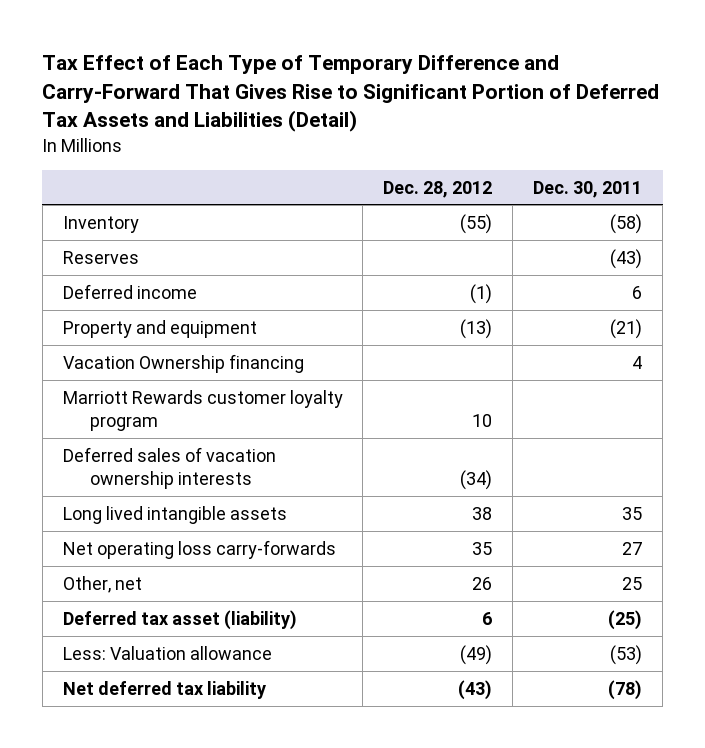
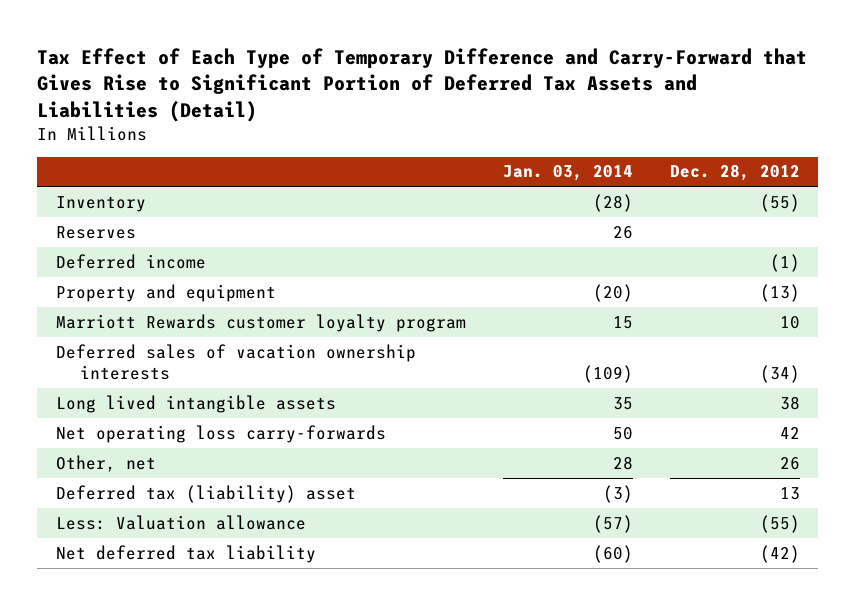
- Tax Effect of Each Type of Temporary Difference and Carry-Forward That Gives Rise to Significant Portion of Deferred Tax Assets and Liabilities (Detail)
+ Tax Effect of Each Type of Temporary Difference and Carry-Forward that Gives Rise to Significant Portion of Deferred Tax Assets and Liabilities (Detail)
- | Dec. 28, 2012 | Dec. 30, 2011
+ | Jan. 03, 2014 | Dec. 28, 2012
- Vacation Ownership financing | | 4
- Net operating loss carry-forwards | 35 | 27
+ Net operating loss carry-forwards | 50 | 42
- Deferred tax asset (liability) | 6 | (25)
- Less: Valuation allowance | (49) | (53)
- Net deferred tax liability | (43) | (78)
+ Deferred tax (liability) asset | (3) | 13
+ Less: Valuation allowance | (57) | (55)
+ Net deferred tax liability | (60) | (42)

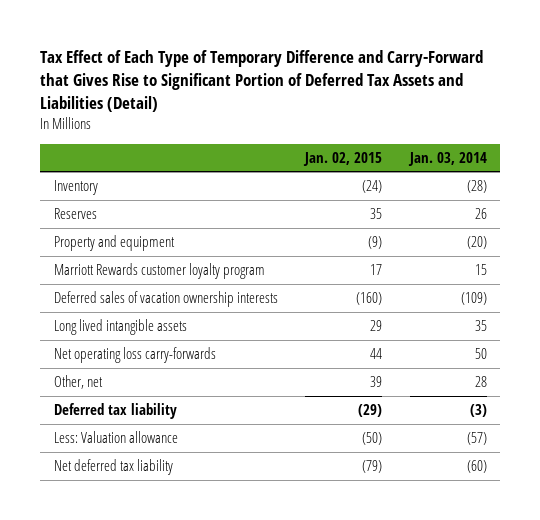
- | Jan. 03, 2014 | Dec. 28, 2012
+ | Jan. 02, 2015 | Jan. 03, 2014
- Deferred income | | (1)
- Deferred tax (liability) asset | (3) | 13
+ Deferred tax liability | (29) | (3)

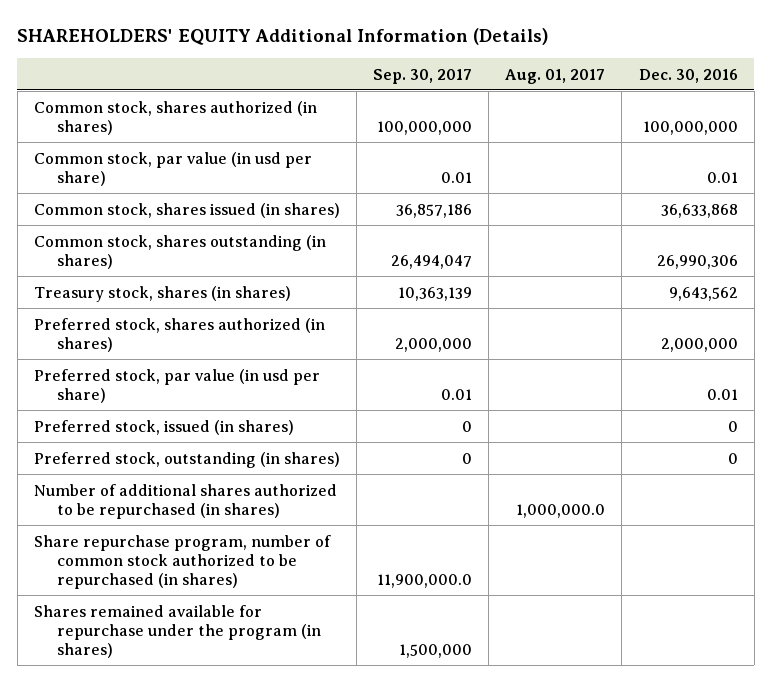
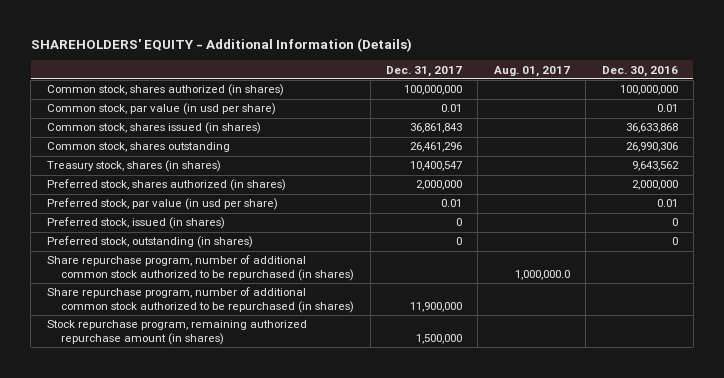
- SHAREHOLDERS' EQUITY Additional Information (Details)
+ SHAREHOLDERS' EQUITY - Additional Information (Details)
- | Sep. 30, 2017 | Aug. 01, 2017 | Dec. 30, 2016
+ | Dec. 31, 2017 | Aug. 01, 2017 | Dec. 30, 2016
- Common stock, shares outstanding (in shares) | 26,494,047 | | 26,990,306
+ Common stock, shares outstanding | 26,461,296 | | 26,990,306
- Number of additional shares authorized to be repurchased (in shares) | | 1,000,000.0 |
- Share repurchase program, number of common stock authorized to be repurchased (in shares) | 11,900,000.0 | |
- Shares remained available for repurchase under the program (in shares) | 1,500,000 | |
+ Share repurchase program, number of additional common stock authorized to be repurchased (in shares) | | 1,000,000.0 |
+ Share repurchase program, number of additional common stock authorized to be repurchased (in shares) | 11,900,000 | |
+ Stock repurchase program, remaining authorized repurchase amount (in shares) | 1,500,000 | |

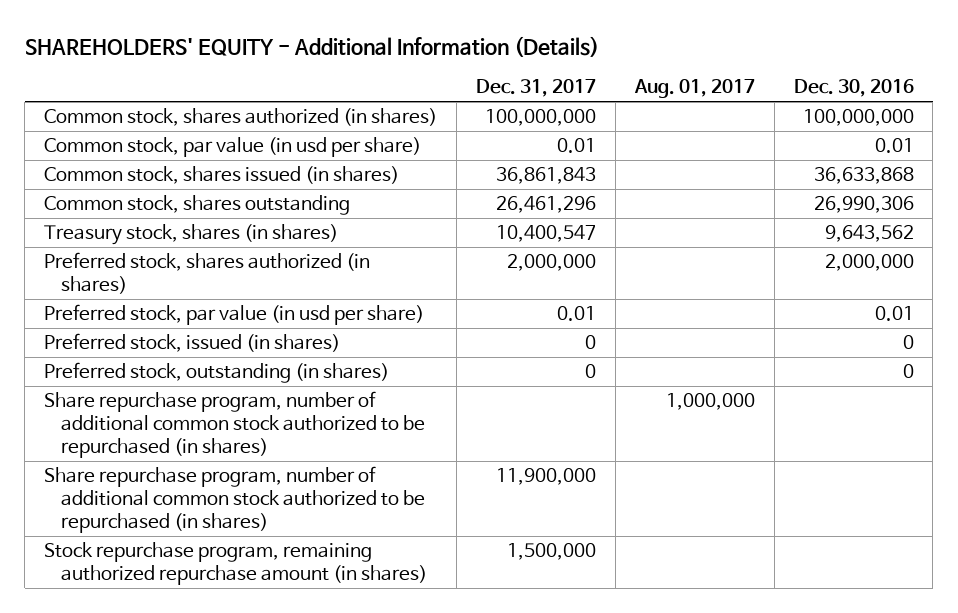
- Share repurchase program, number of additional common stock authorized to be repurchased (in shares) | | 1,000,000.0 |
+ Share repurchase program, number of additional common stock authorized to be repurchased (in shares) | | 1,000,000 |

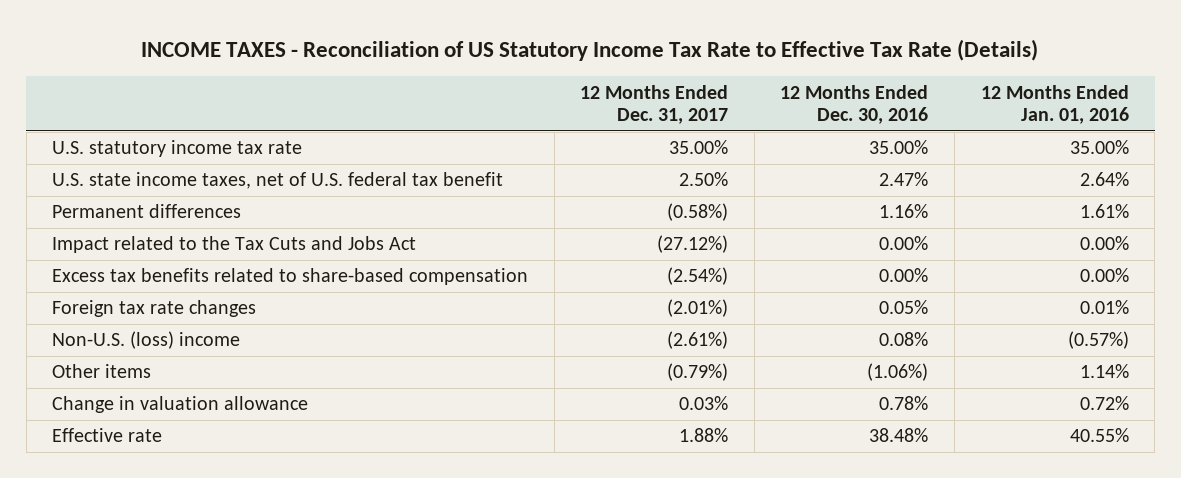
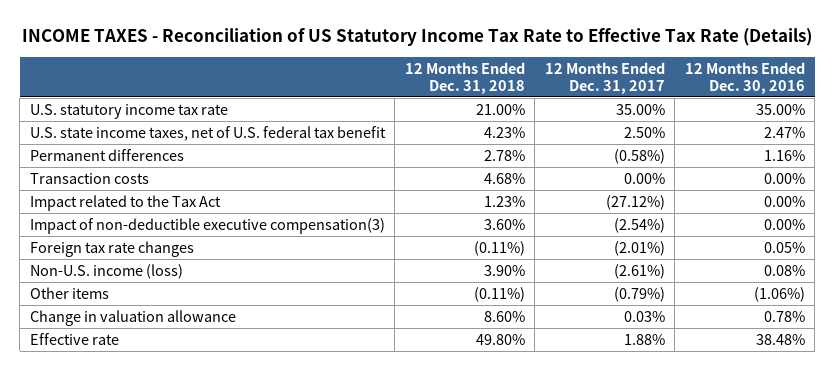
- | 12 Months Ended Dec. 31, 2017 | 12 Months Ended Dec. 30, 2016 | 12 Months Ended Jan. 01, 2016
+ | 12 Months Ended Dec. 31, 2018 | 12 Months Ended Dec. 31, 2017 | 12 Months Ended Dec. 30, 2016
- Impact related to the Tax Cuts and Jobs Act | (27.12%) | 0.00% | 0.00%
- Excess tax benefits related to share-based compensation | (2.54%) | 0.00% | 0.00%
+ Transaction costs | 4.68% | 0.00% | 0.00%
+ Impact related to the Tax Act | 1.23% | (27.12%) | 0.00%
+ Impact of non-deductible executive compensation(3) | 3.60% | (2.54%) | 0.00%
- Non-U.S. (loss) income | (2.61%) | 0.08% | (0.57%)
+ Non-U.S. income (loss) | 3.90% | (2.61%) | 0.08%

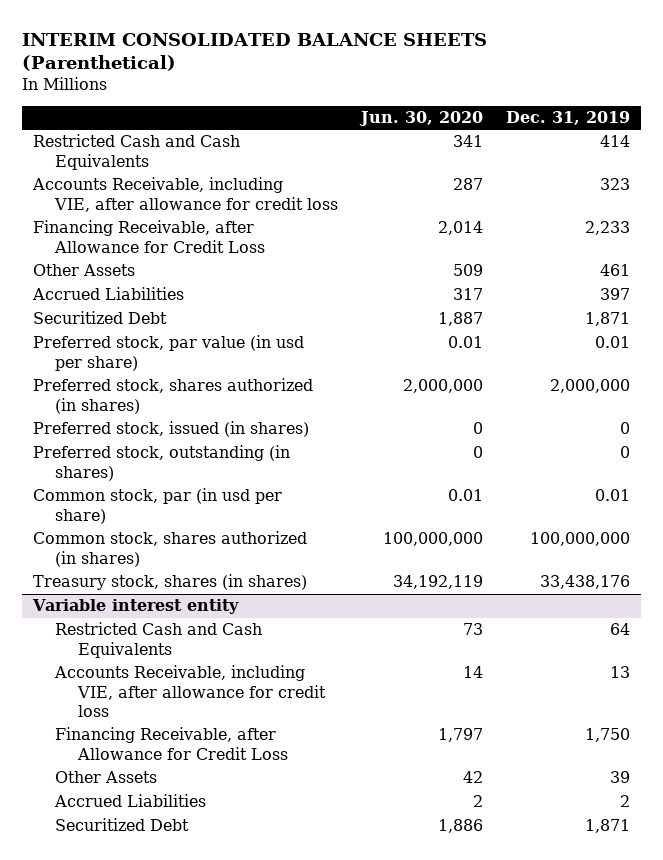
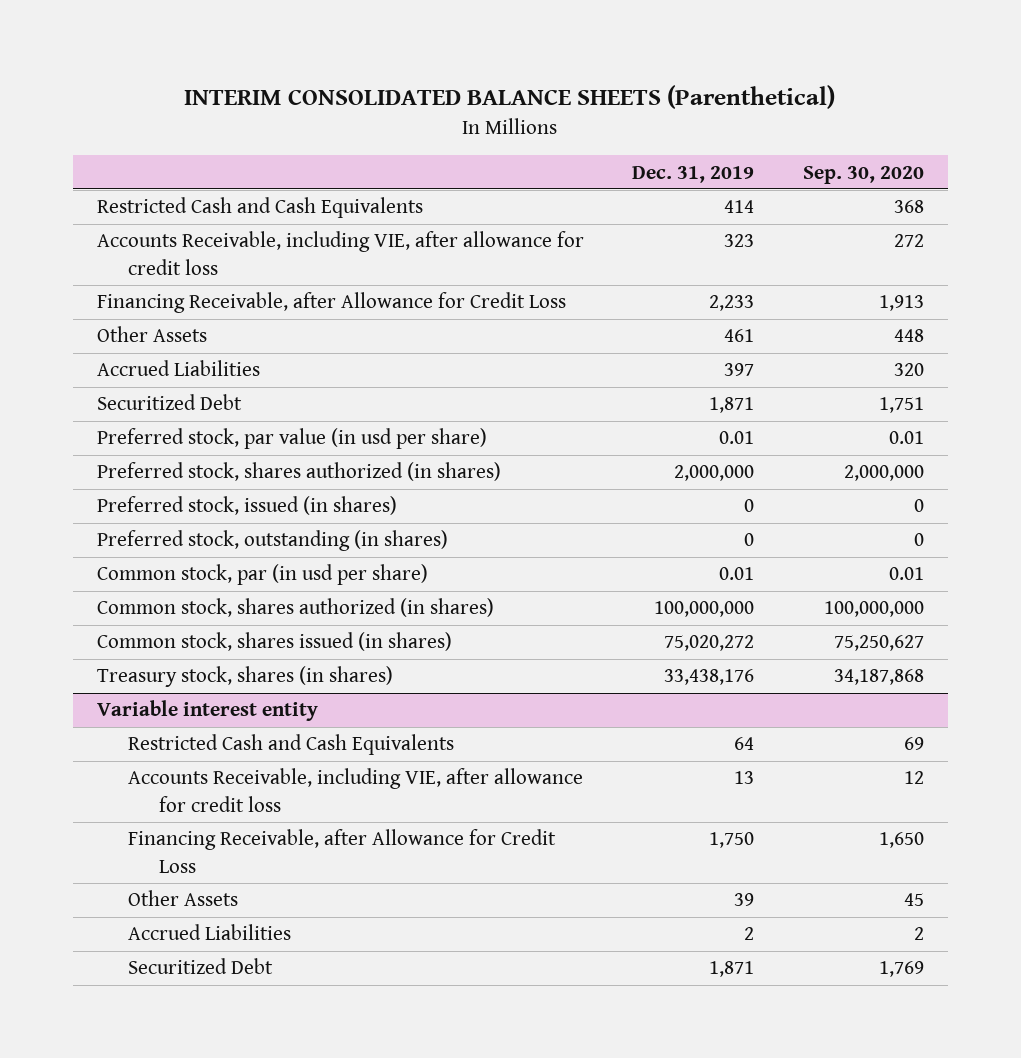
- | Jun. 30, 2020 | Dec. 31, 2019
+ | Dec. 31, 2019 | Sep. 30, 2020
+ Common stock, shares issued (in shares) | 75,020,272 | 75,250,627

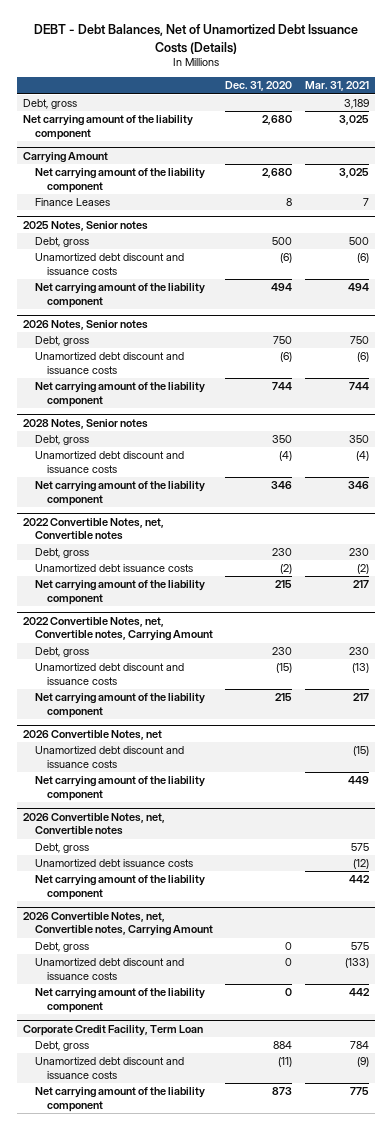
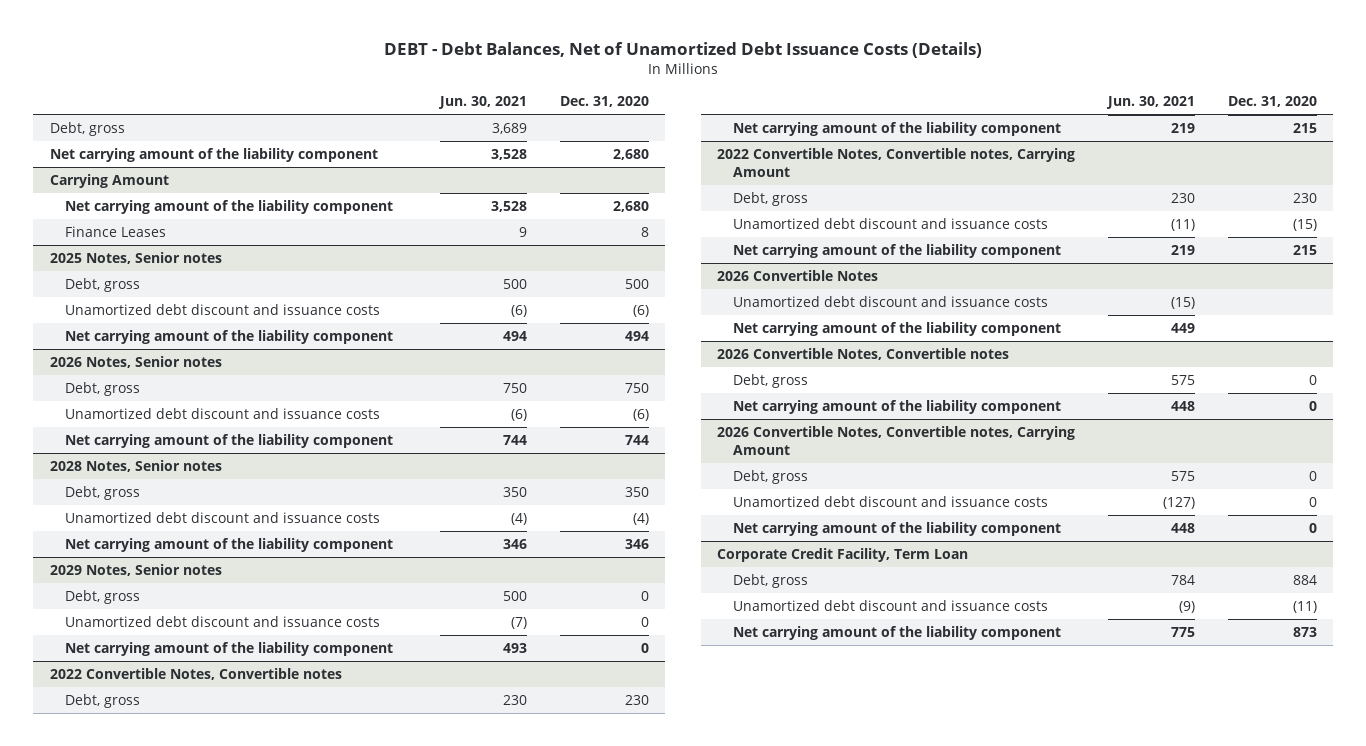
- | Dec. 31, 2020 | Mar. 31, 2021
+ | Jun. 30, 2021 | Dec. 31, 2020
- 2022 Convertible Notes, net, Convertible notes
+ 2029 Notes, Senior notes
+ Debt, gross | 500 | 0
+ Unamortized debt discount and issuance costs | (7) | 0
+ Net carrying amount of the liability component | 493 | 0
+ 2022 Convertible Notes, Convertible notes
- Unamortized debt issuance costs | (2) | (2)
- 2022 Convertible Notes, net, Convertible notes, Carrying Amount
+ 2022 Convertible Notes, Convertible notes, Carrying Amount
- 2026 Convertible Notes, net
+ 2026 Convertible Notes
- 2026 Convertible Notes, net, Convertible notes
- Debt, gross | | 575
- Unamortized debt issuance costs | | (12)
- Net carrying amount of the liability component | | 442
- 2026 Convertible Notes, net, Convertible notes, Carrying Amount
+ 2026 Convertible Notes, Convertible notes
+ Net carrying amount of the liability component | 448 | 0
+ 2026 Convertible Notes, Convertible notes, Carrying Amount
+ Debt, gross | 575 | 0

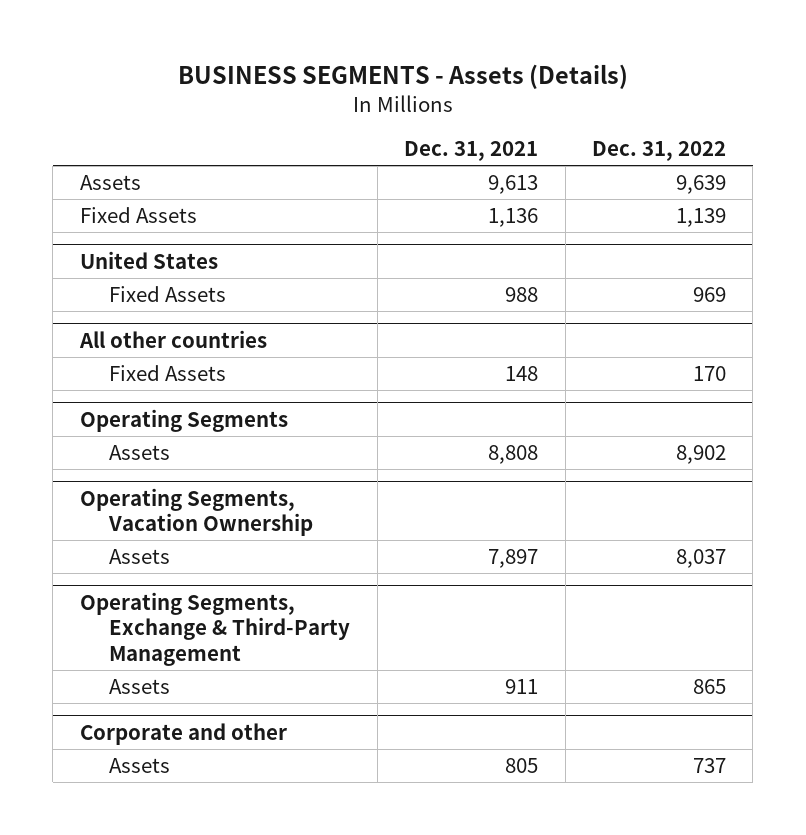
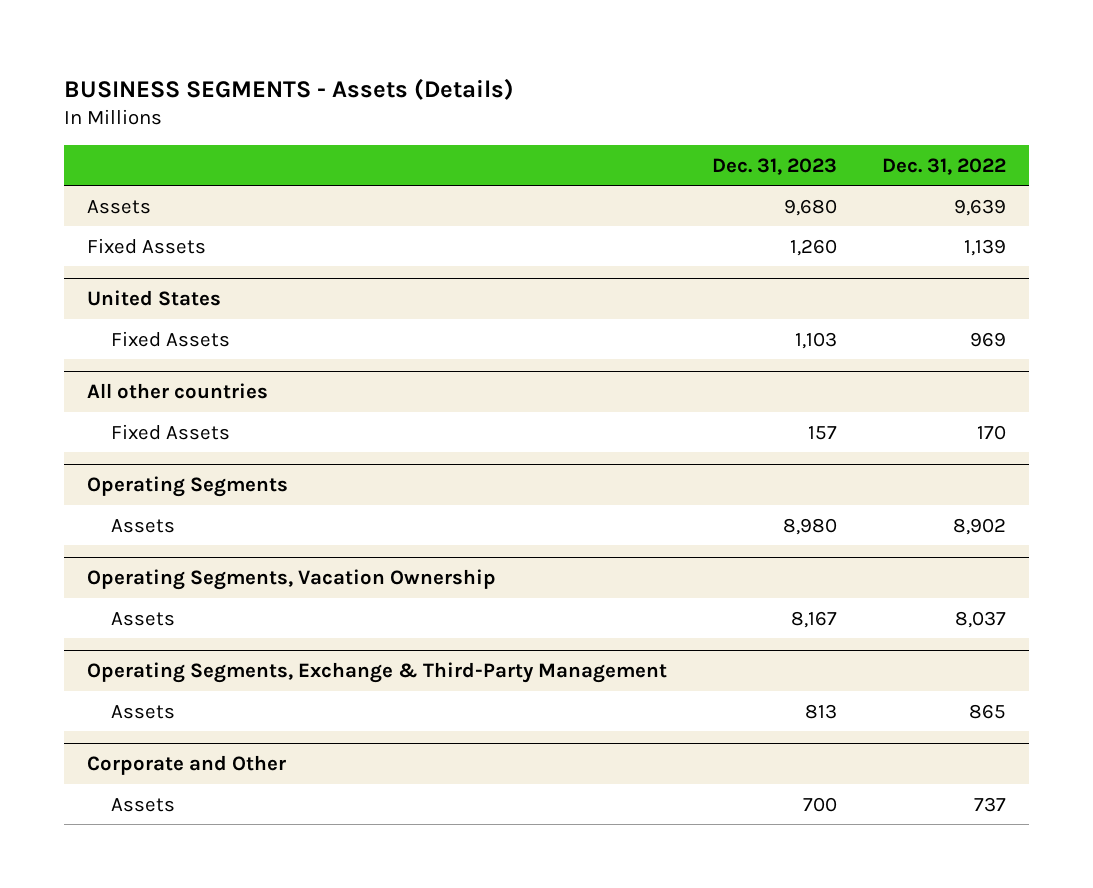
- | Dec. 31, 2021 | Dec. 31, 2022
+ | Dec. 31, 2023 | Dec. 31, 2022
- Corporate and other
+ Corporate and Other

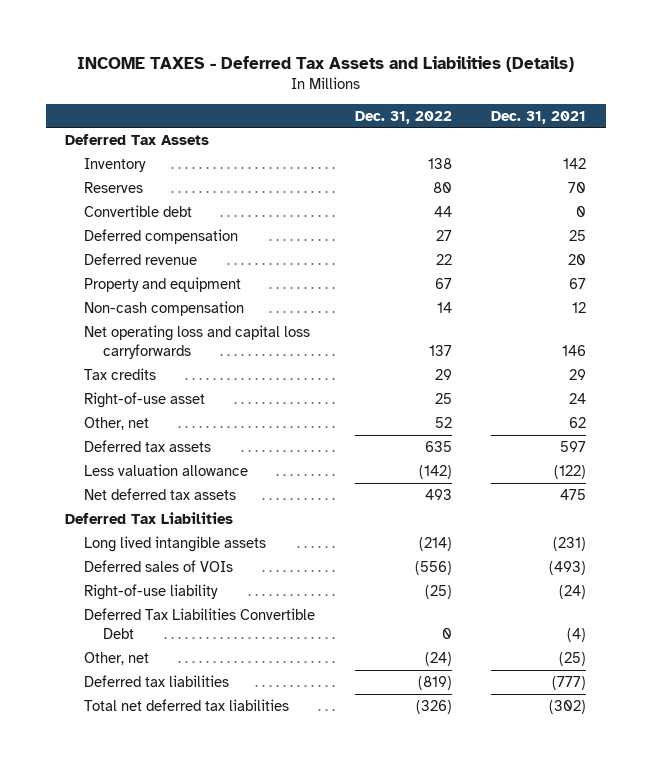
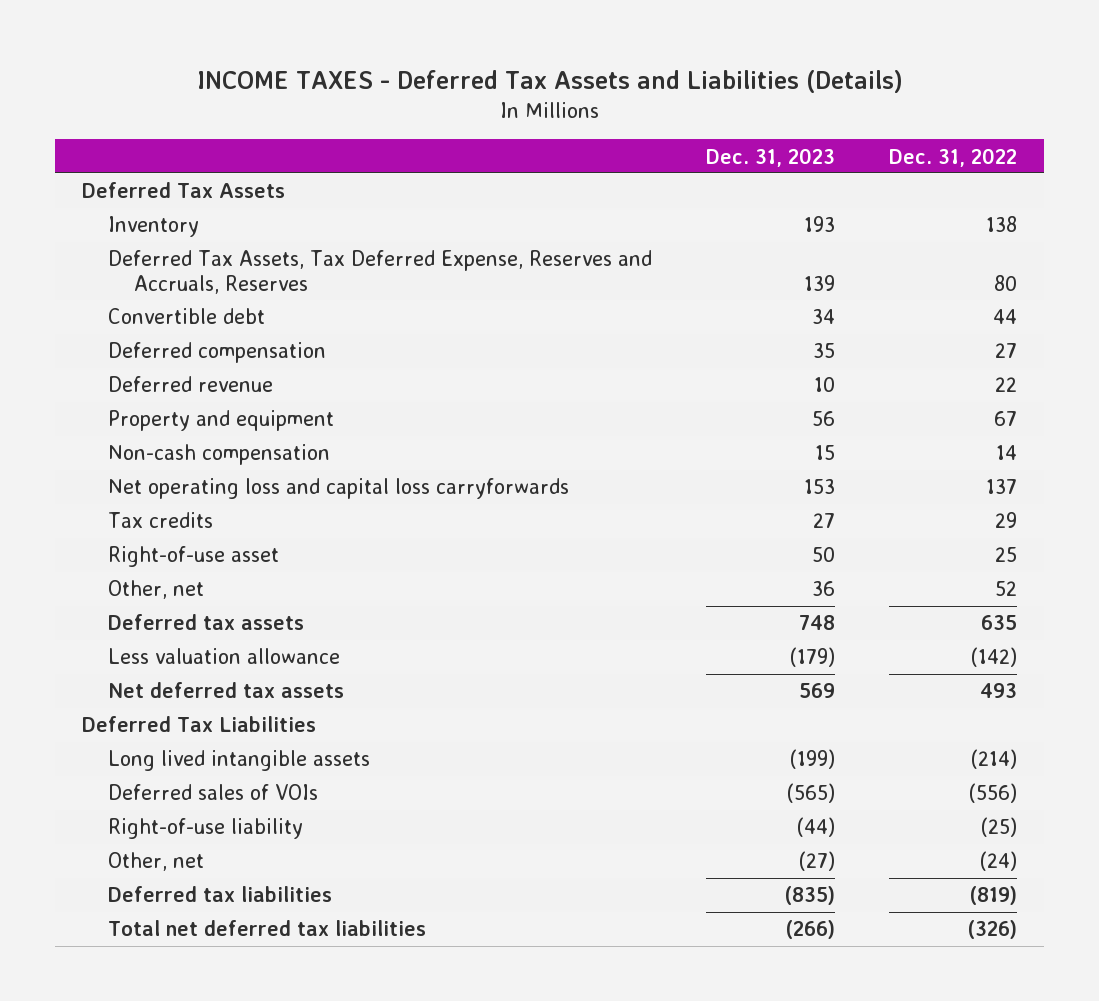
- | Dec. 31, 2022 | Dec. 31, 2021
+ | Dec. 31, 2023 | Dec. 31, 2022
- Reserves | 80 | 70
+ Deferred Tax Assets, Tax Deferred Expense, Reserves and Accruals, Reserves | 139 | 80
- Deferred Tax Liabilities Convertible Debt | 0 | (4)

